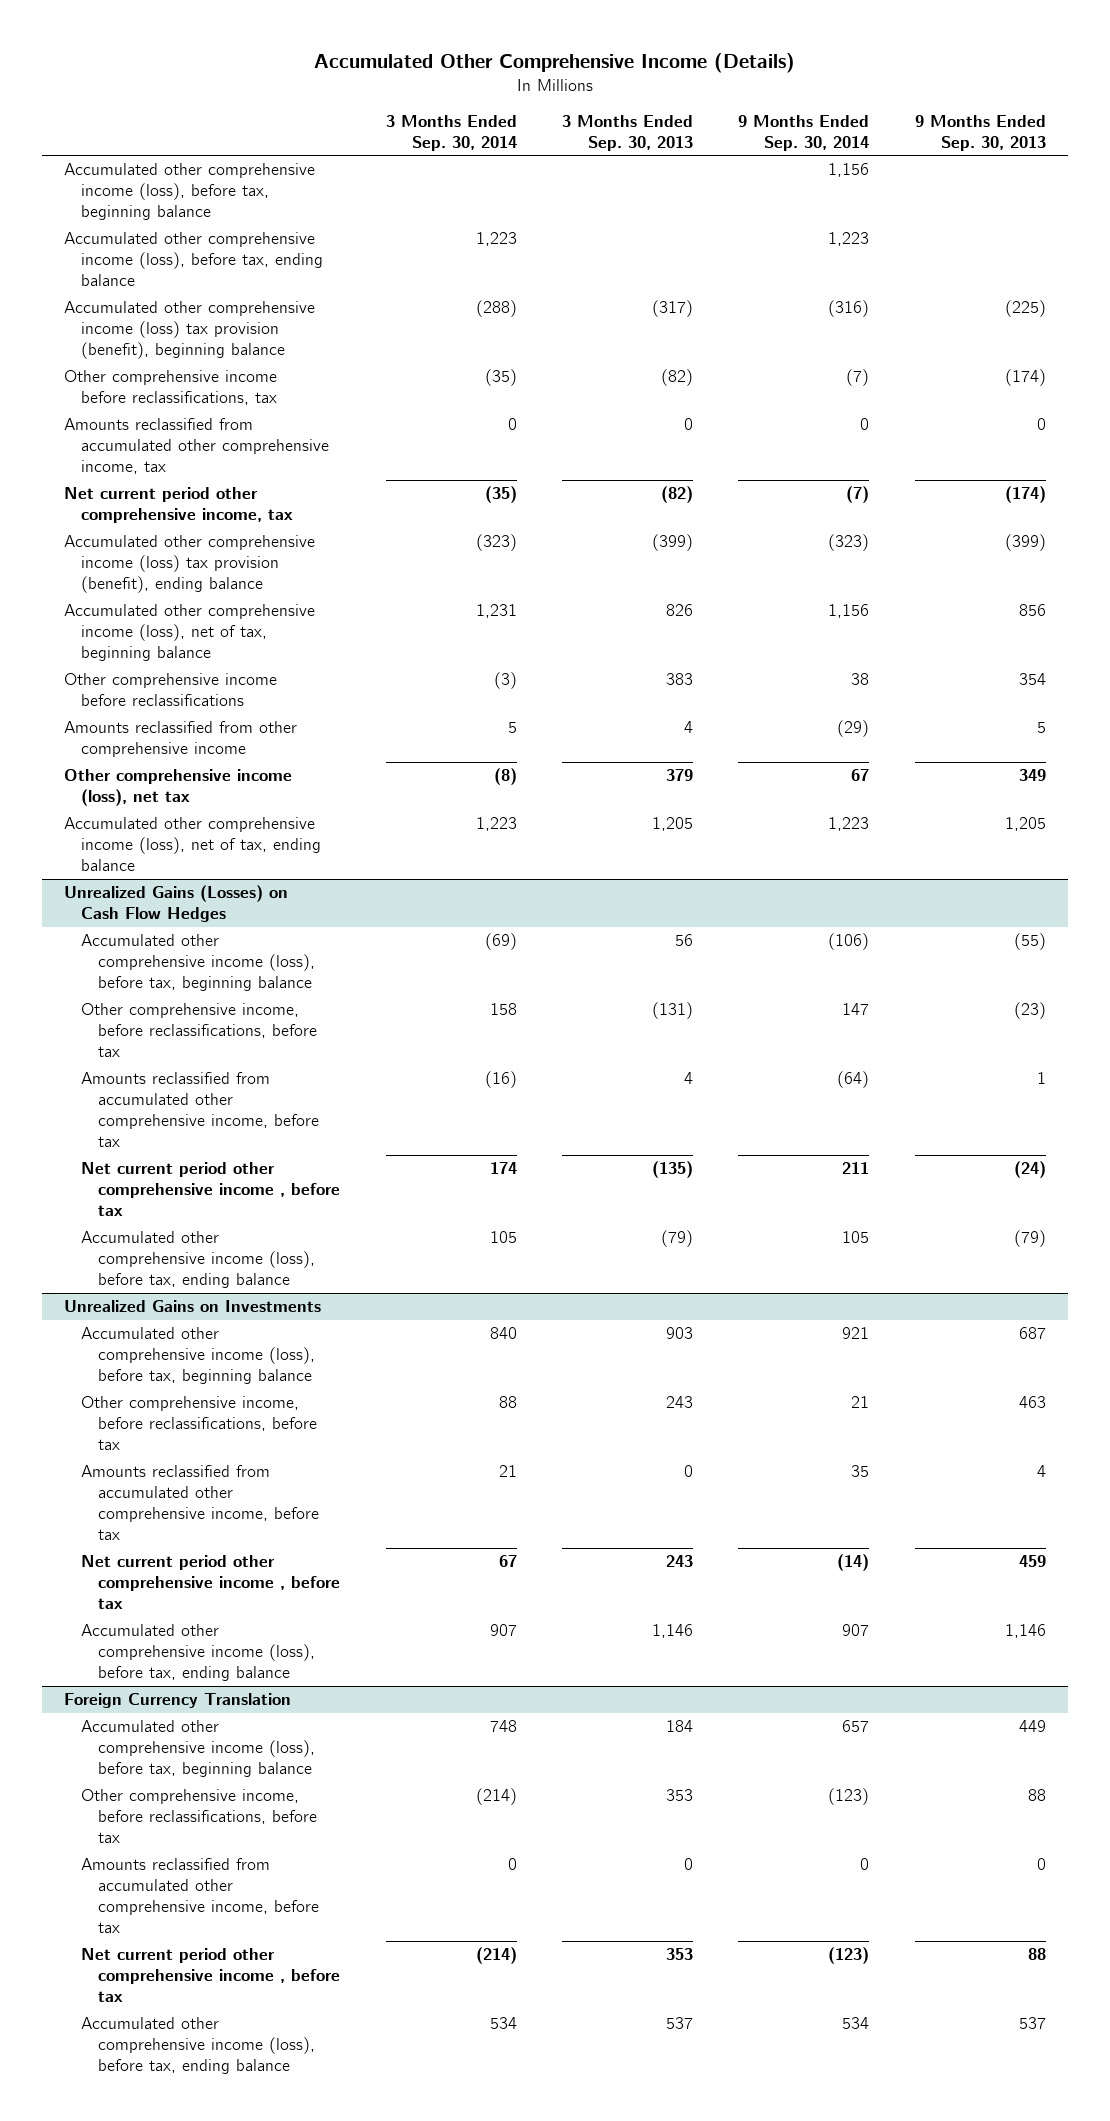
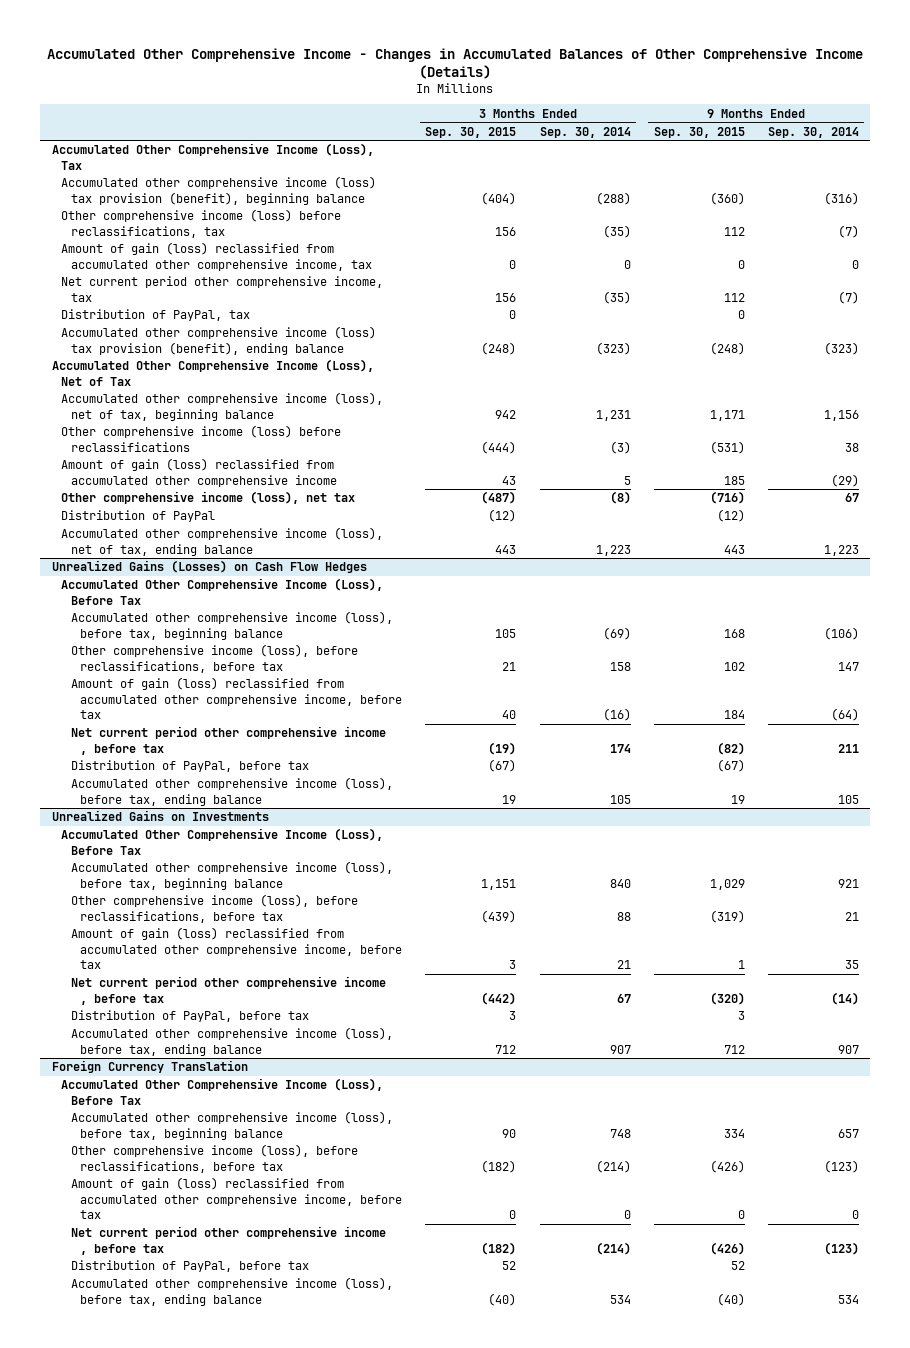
- Accumulated Other Comprehensive Income (Details)
+ Accumulated Other Comprehensive Income - Changes in Accumulated Balances of Other Comprehensive Income (Details)
- | 3 Months Ended Sep. 30, 2014 | 3 Months Ended Sep. 30, 2013 | 9 Months Ended Sep. 30, 2014 | 9 Months Ended Sep. 30, 2013
+ | 3 Months Ended Sep. 30, 2015 | 3 Months Ended Sep. 30, 2014 | 9 Months Ended Sep. 30, 2015 | 9 Months Ended Sep. 30, 2014
- Accumulated other comprehensive income (loss), before tax, beginning balance | | | 1,156 |
- Accumulated other comprehensive income (loss), before tax, ending balance | 1,223 | | 1,223 |
+ Accumulated Other Comprehensive Income (Loss), Tax
- Other comprehensive income before reclassifications, tax | (35) | (82) | (7) | (174)
- Amounts reclassified from accumulated other comprehensive income, tax | 0 | 0 | 0 | 0
+ Other comprehensive income (loss) before reclassifications, tax | 156 | (35) | 112 | (7)
+ Amount of gain (loss) reclassified from accumulated other comprehensive income, tax | 0 | 0 | 0 | 0
+ Distribution of PayPal, tax | 0 | | 0 |
+ Accumulated Other Comprehensive Income (Loss), Net of Tax
- Other comprehensive income before reclassifications | (3) | 383 | 38 | 354
- Amounts reclassified from other comprehensive income | 5 | 4 | (29) | 5
+ Other comprehensive income (loss) before reclassifications | (444) | (3) | (531) | 38
+ Amount of gain (loss) reclassified from accumulated other comprehensive income | 43 | 5 | 185 | (29)
+ Distribution of PayPal | (12) | | (12) |
@ Unrealized Gains (Losses) on Cash Flow Hedges
+ Accumulated Other Comprehensive Income (Loss), Before Tax
- Other comprehensive income, before reclassifications, before tax | 158 | (131) | 147 | (23)
- Amounts reclassified from accumulated other comprehensive income, before tax | (16) | 4 | (64) | 1
+ Other comprehensive income (loss), before reclassifications, before tax | 21 | 158 | 102 | 147
+ Amount of gain (loss) reclassified from accumulated other comprehensive income, before tax | 40 | (16) | 184 | (64)
+ Distribution of PayPal, before tax | (67) | | (67) |
@ Unrealized Gains on Investments
+ Accumulated Other Comprehensive Income (Loss), Before Tax
- Other comprehensive income, before reclassifications, before tax | 88 | 243 | 21 | 463
- Amounts reclassified from accumulated other comprehensive income, before tax | 21 | 0 | 35 | 4
+ Other comprehensive income (loss), before reclassifications, before tax | (439) | 88 | (319) | 21
+ Amount of gain (loss) reclassified from accumulated other comprehensive income, before tax | 3 | 21 | 1 | 35
+ Distribution of PayPal, before tax | 3 | | 3 |
@ Foreign Currency Translation
+ Accumulated Other Comprehensive Income (Loss), Before Tax
- Other comprehensive income, before reclassifications, before tax | (214) | 353 | (123) | 88
- Amounts reclassified from accumulated other comprehensive income, before tax | 0 | 0 | 0 | 0
+ Other comprehensive income (loss), before reclassifications, before tax | (182) | (214) | (426) | (123)
+ Amount of gain (loss) reclassified from accumulated other comprehensive income, before tax | 0 | 0 | 0 | 0
+ Distribution of PayPal, before tax | 52 | | 52 |

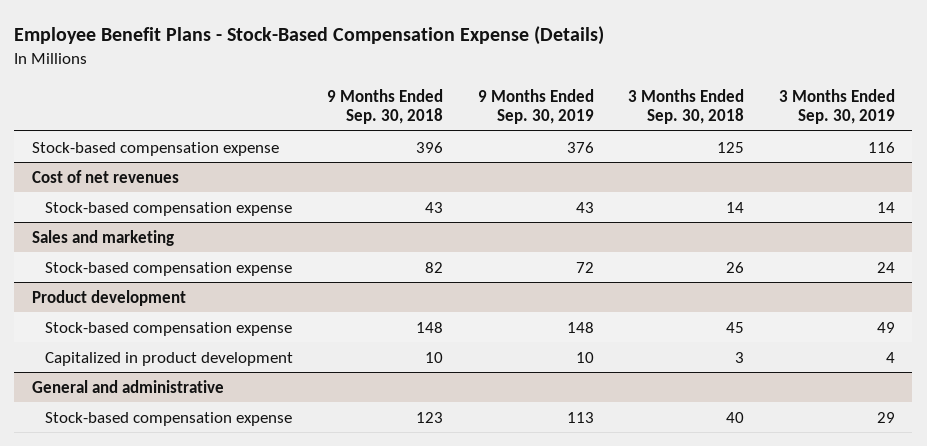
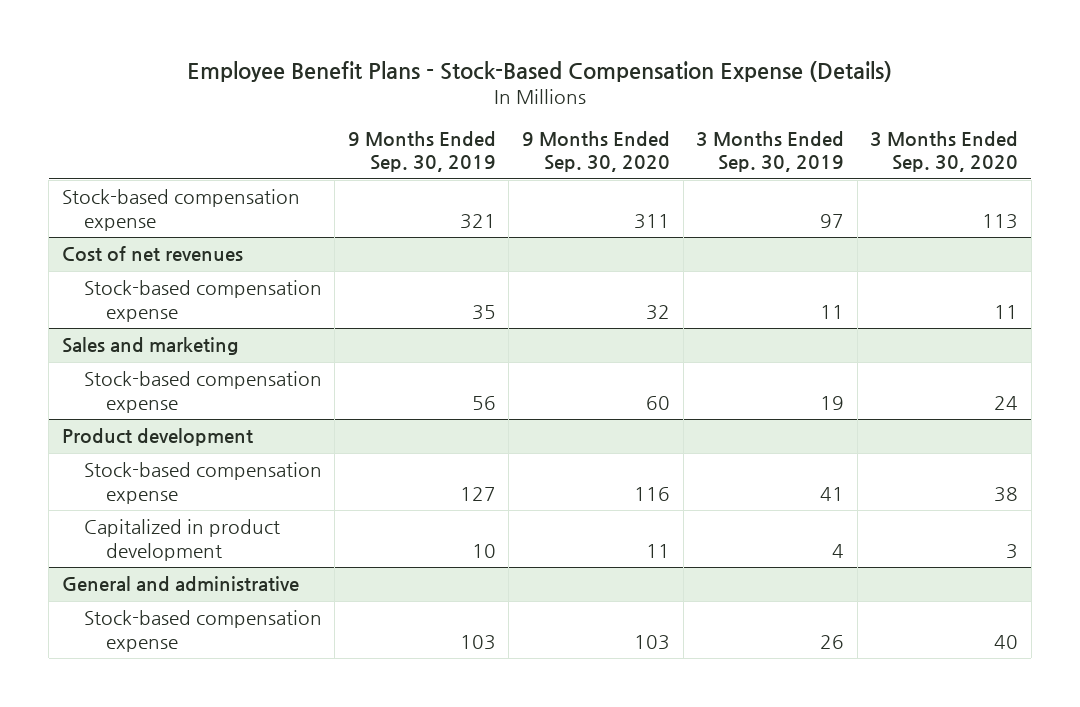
- | 9 Months Ended Sep. 30, 2018 | 9 Months Ended Sep. 30, 2019 | 3 Months Ended Sep. 30, 2018 | 3 Months Ended Sep. 30, 2019
+ | 9 Months Ended Sep. 30, 2019 | 9 Months Ended Sep. 30, 2020 | 3 Months Ended Sep. 30, 2019 | 3 Months Ended Sep. 30, 2020
- Stock-based compensation expense | 396 | 376 | 125 | 116
+ Stock-based compensation expense | 321 | 311 | 97 | 113
@ Cost of net revenues
- Stock-based compensation expense | 43 | 43 | 14 | 14
+ Stock-based compensation expense | 35 | 32 | 11 | 11
@ Sales and marketing
- Stock-based compensation expense | 82 | 72 | 26 | 24
+ Stock-based compensation expense | 56 | 60 | 19 | 24
@ Product development
- Stock-based compensation expense | 148 | 148 | 45 | 49
+ Stock-based compensation expense | 127 | 116 | 41 | 38
@ General and administrative
- Stock-based compensation expense | 123 | 113 | 40 | 29
+ Stock-based compensation expense | 103 | 103 | 26 | 40

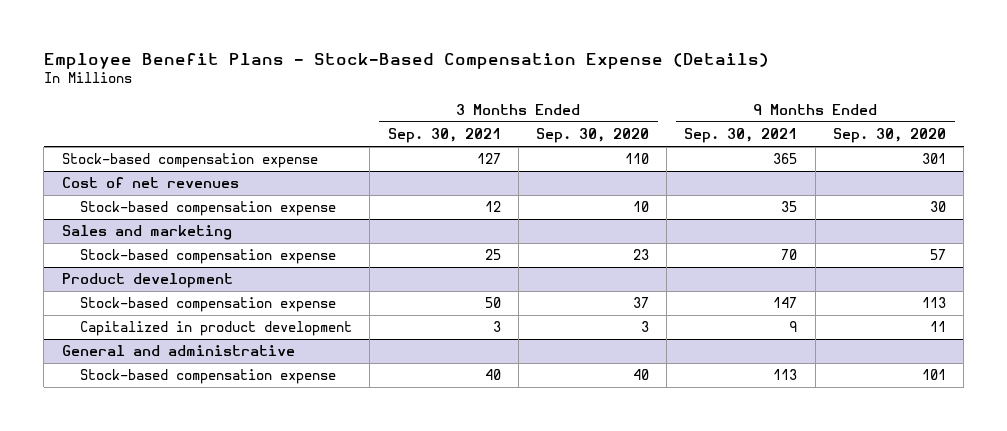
- | 9 Months Ended Sep. 30, 2019 | 9 Months Ended Sep. 30, 2020 | 3 Months Ended Sep. 30, 2019 | 3 Months Ended Sep. 30, 2020
+ | 3 Months Ended Sep. 30, 2021 | 3 Months Ended Sep. 30, 2020 | 9 Months Ended Sep. 30, 2021 | 9 Months Ended Sep. 30, 2020
- Stock-based compensation expense | 321 | 311 | 97 | 113
+ Stock-based compensation expense | 127 | 110 | 365 | 301
@ Cost of net revenues
- Stock-based compensation expense | 35 | 32 | 11 | 11
+ Stock-based compensation expense | 12 | 10 | 35 | 30
@ Sales and marketing
- Stock-based compensation expense | 56 | 60 | 19 | 24
+ Stock-based compensation expense | 25 | 23 | 70 | 57
@ Product development
- Stock-based compensation expense | 127 | 116 | 41 | 38
+ Stock-based compensation expense | 50 | 37 | 147 | 113
@ General and administrative
- Stock-based compensation expense | 103 | 103 | 26 | 40
+ Stock-based compensation expense | 40 | 40 | 113 | 101

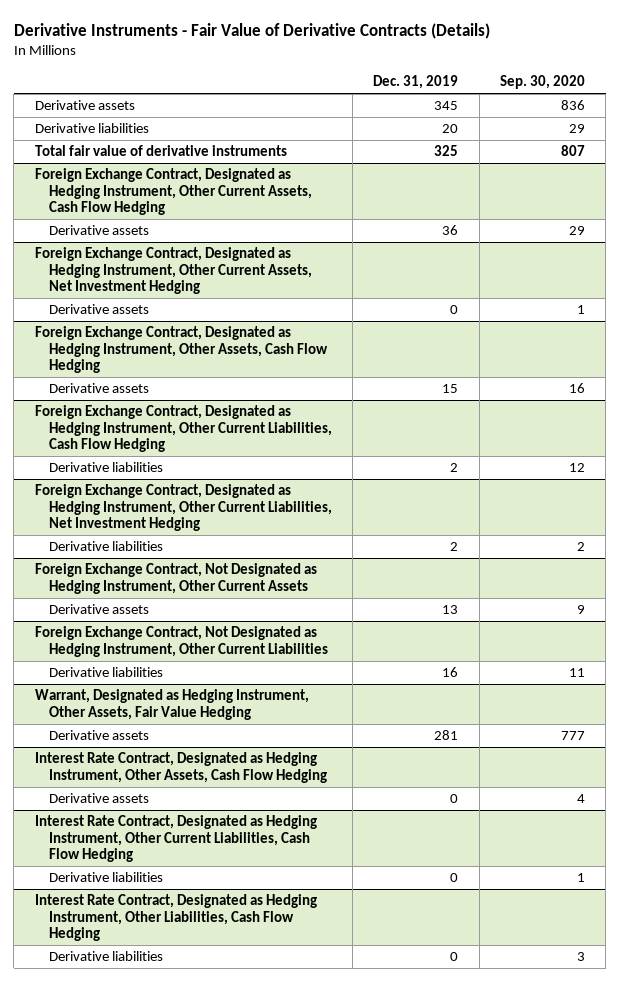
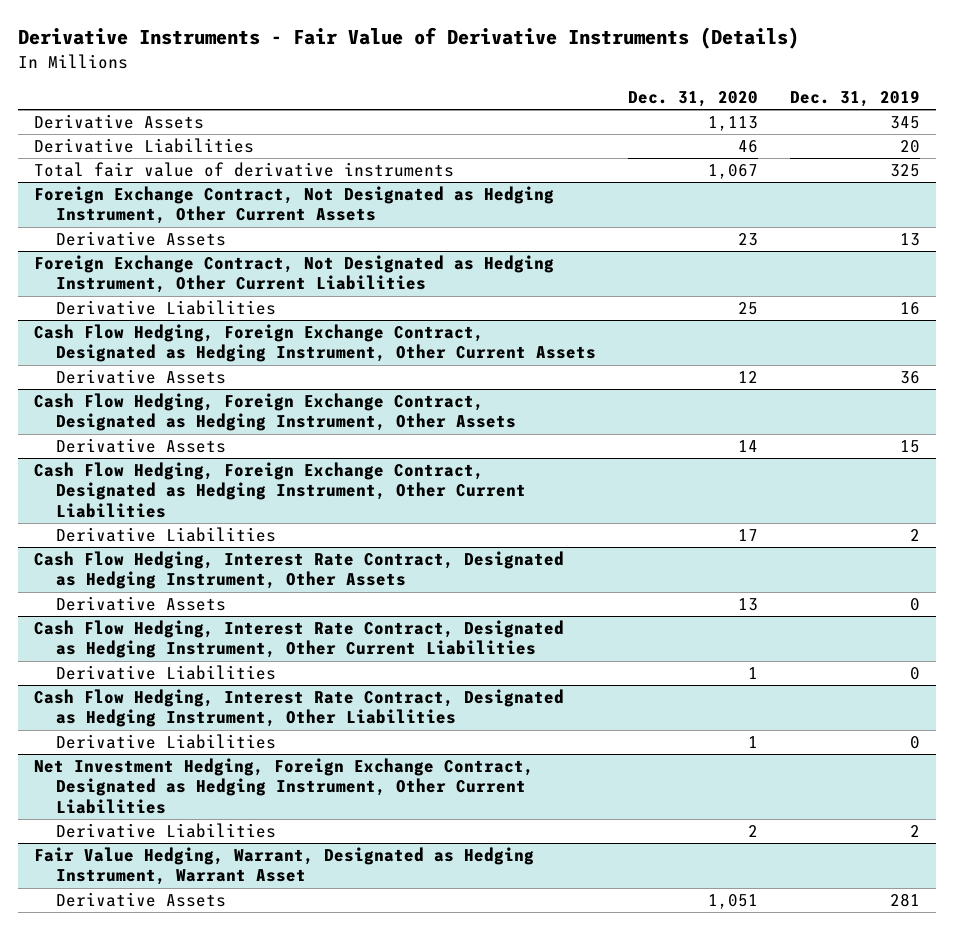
- Derivative Instruments - Fair Value of Derivative Contracts (Details)
+ Derivative Instruments - Fair Value of Derivative Instruments (Details)
- | Dec. 31, 2019 | Sep. 30, 2020
+ | Dec. 31, 2020 | Dec. 31, 2019
- Derivative assets | 345 | 836
- Derivative liabilities | 20 | 29
+ Derivative Assets | 1,113 | 345
+ Derivative Liabilities | 46 | 20
- Foreign Exchange Contract, Designated as Hedging Instrument, Other Current Assets, Cash Flow Hedging
- Derivative assets | 36 | 29
- Foreign Exchange Contract, Designated as Hedging Instrument, Other Current Assets, Net Investment Hedging
- Derivative assets | 0 | 1
- Foreign Exchange Contract, Designated as Hedging Instrument, Other Assets, Cash Flow Hedging
- Derivative assets | 15 | 16
- Foreign Exchange Contract, Designated as Hedging Instrument, Other Current Liabilities, Cash Flow Hedging
- Derivative liabilities | 2 | 12
- Foreign Exchange Contract, Designated as Hedging Instrument, Other Current Liabilities, Net Investment Hedging
- Derivative liabilities | 2 | 2
@ Foreign Exchange Contract, Not Designated as Hedging Instrument, Other Current Assets
- Derivative assets | 13 | 9
+ Derivative Assets | 23 | 13
@ Foreign Exchange Contract, Not Designated as Hedging Instrument, Other Current Liabilities
- Derivative liabilities | 16 | 11
- Warrant, Designated as Hedging Instrument, Other Assets, Fair Value Hedging
- Derivative assets | 281 | 777
- Interest Rate Contract, Designated as Hedging Instrument, Other Assets, Cash Flow Hedging
- Derivative assets | 0 | 4
- Interest Rate Contract, Designated as Hedging Instrument, Other Current Liabilities, Cash Flow Hedging
- Derivative liabilities | 0 | 1
- Interest Rate Contract, Designated as Hedging Instrument, Other Liabilities, Cash Flow Hedging
- Derivative liabilities | 0 | 3
@ Foreign Exchange Contract, Not Designated as Hedging Instrument, Other Current Liabilities
+ Derivative Liabilities | 25 | 16
+ Cash Flow Hedging, Foreign Exchange Contract, Designated as Hedging Instrument, Other Current Assets
+ Derivative Assets | 12 | 36
+ Cash Flow Hedging, Foreign Exchange Contract, Designated as Hedging Instrument, Other Assets
+ Derivative Assets | 14 | 15
+ Cash Flow Hedging, Foreign Exchange Contract, Designated as Hedging Instrument, Other Current Liabilities
+ Derivative Liabilities | 17 | 2
+ Cash Flow Hedging, Interest Rate Contract, Designated as Hedging Instrument, Other Assets
+ Derivative Assets | 13 | 0
+ Cash Flow Hedging, Interest Rate Contract, Designated as Hedging Instrument, Other Current Liabilities
+ Derivative Liabilities | 1 | 0
+ Cash Flow Hedging, Interest Rate Contract, Designated as Hedging Instrument, Other Liabilities
+ Derivative Liabilities | 1 | 0
+ Net Investment Hedging, Foreign Exchange Contract, Designated as Hedging Instrument, Other Current Liabilities
+ Derivative Liabilities | 2 | 2
+ Fair Value Hedging, Warrant, Designated as Hedging Instrument, Warrant Asset
+ Derivative Assets | 1,051 | 281

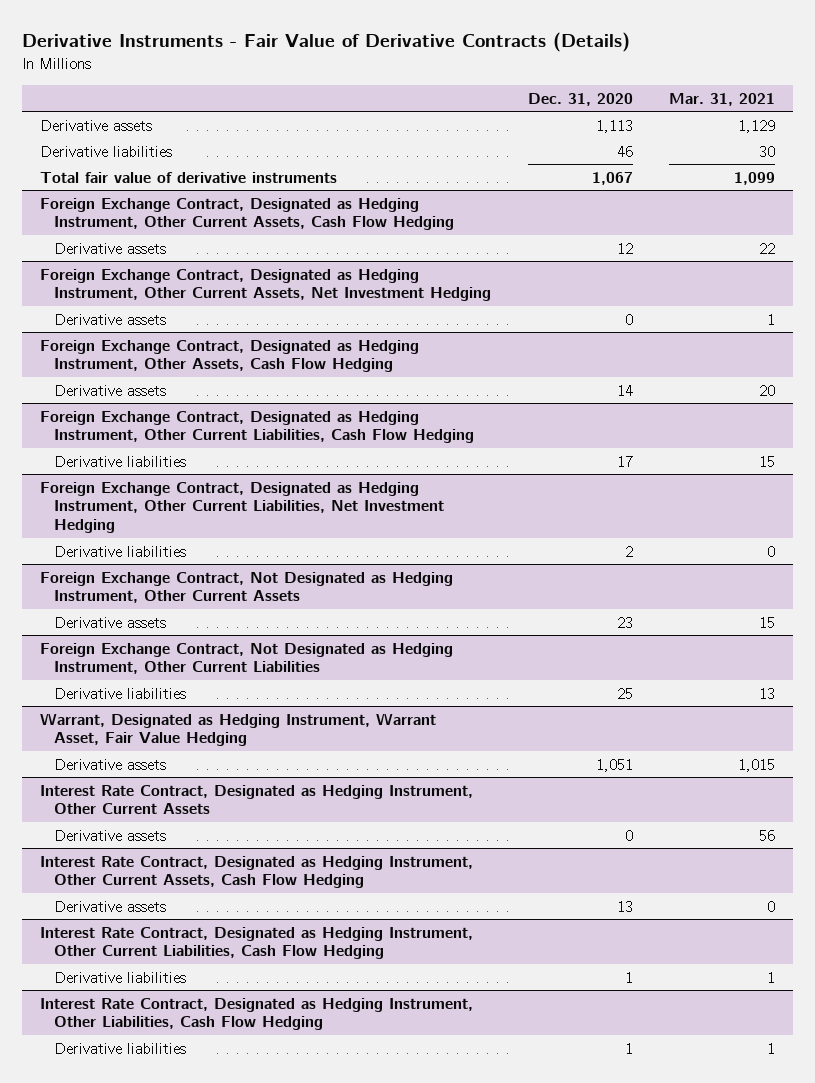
- Derivative Instruments - Fair Value of Derivative Instruments (Details)
+ Derivative Instruments - Fair Value of Derivative Contracts (Details)
- | Dec. 31, 2020 | Dec. 31, 2019
+ | Dec. 31, 2020 | Mar. 31, 2021
- Derivative Assets | 1,113 | 345
- Derivative Liabilities | 46 | 20
+ Derivative assets | 1,113 | 1,129
+ Derivative liabilities | 46 | 30
+ Foreign Exchange Contract, Designated as Hedging Instrument, Other Current Assets, Cash Flow Hedging
+ Derivative assets | 12 | 22
+ Foreign Exchange Contract, Designated as Hedging Instrument, Other Current Assets, Net Investment Hedging
+ Derivative assets | 0 | 1
+ Foreign Exchange Contract, Designated as Hedging Instrument, Other Assets, Cash Flow Hedging
+ Derivative assets | 14 | 20
+ Foreign Exchange Contract, Designated as Hedging Instrument, Other Current Liabilities, Cash Flow Hedging
+ Derivative liabilities | 17 | 15
+ Foreign Exchange Contract, Designated as Hedging Instrument, Other Current Liabilities, Net Investment Hedging
+ Derivative liabilities | 2 | 0
@ Foreign Exchange Contract, Not Designated as Hedging Instrument, Other Current Assets
- Derivative Assets | 23 | 13
+ Derivative assets | 23 | 15
@ Foreign Exchange Contract, Not Designated as Hedging Instrument, Other Current Liabilities
- Derivative Liabilities | 25 | 16
- Cash Flow Hedging, Foreign Exchange Contract, Designated as Hedging Instrument, Other Current Assets
- Derivative Assets | 12 | 36
- Cash Flow Hedging, Foreign Exchange Contract, Designated as Hedging Instrument, Other Assets
- Derivative Assets | 14 | 15
- Cash Flow Hedging, Foreign Exchange Contract, Designated as Hedging Instrument, Other Current Liabilities
- Derivative Liabilities | 17 | 2
- Cash Flow Hedging, Interest Rate Contract, Designated as Hedging Instrument, Other Assets
- Derivative Assets | 13 | 0
- Cash Flow Hedging, Interest Rate Contract, Designated as Hedging Instrument, Other Current Liabilities
- Derivative Liabilities | 1 | 0
- Cash Flow Hedging, Interest Rate Contract, Designated as Hedging Instrument, Other Liabilities
- Derivative Liabilities | 1 | 0
- Net Investment Hedging, Foreign Exchange Contract, Designated as Hedging Instrument, Other Current Liabilities
- Derivative Liabilities | 2 | 2
- Fair Value Hedging, Warrant, Designated as Hedging Instrument, Warrant Asset
- Derivative Assets | 1,051 | 281
@ Foreign Exchange Contract, Not Designated as Hedging Instrument, Other Current Liabilities
+ Derivative liabilities | 25 | 13
+ Warrant, Designated as Hedging Instrument, Warrant Asset, Fair Value Hedging
+ Derivative assets | 1,051 | 1,015
+ Interest Rate Contract, Designated as Hedging Instrument, Other Current Assets
+ Derivative assets | 0 | 56
+ Interest Rate Contract, Designated as Hedging Instrument, Other Current Assets, Cash Flow Hedging
+ Derivative assets | 13 | 0
+ Interest Rate Contract, Designated as Hedging Instrument, Other Current Liabilities, Cash Flow Hedging
+ Derivative liabilities | 1 | 1
+ Interest Rate Contract, Designated as Hedging Instrument, Other Liabilities, Cash Flow Hedging
+ Derivative liabilities | 1 | 1

